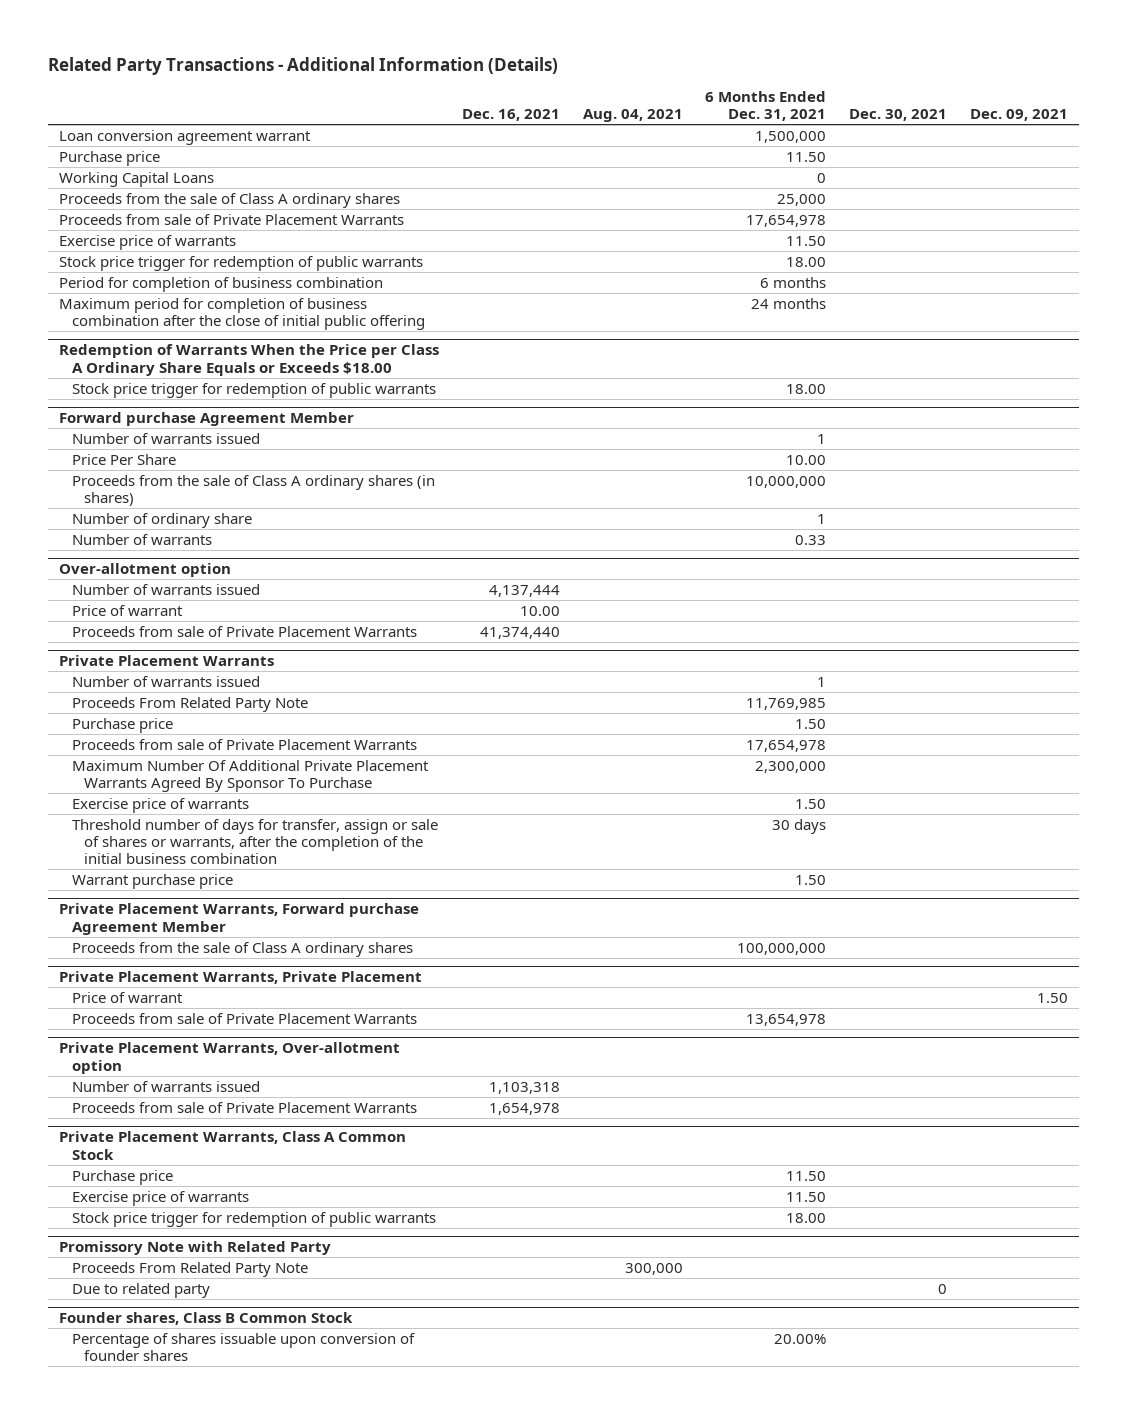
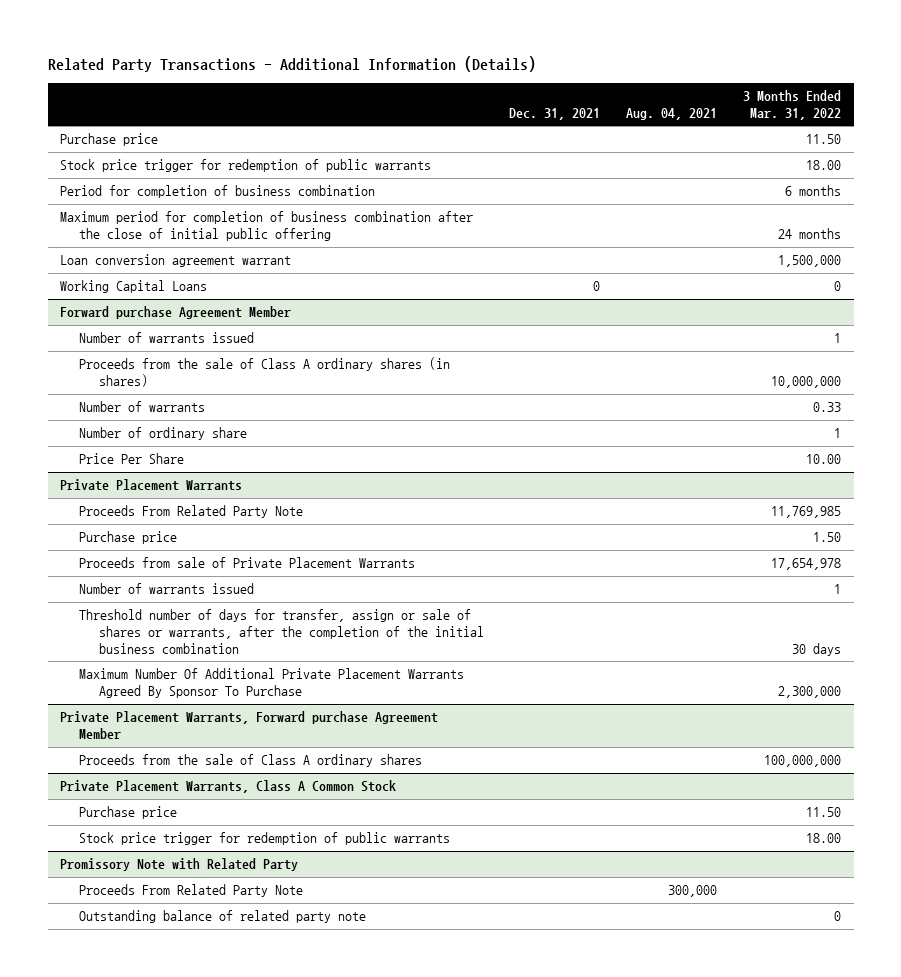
- | Dec. 16, 2021 | Aug. 04, 2021 | 6 Months Ended Dec. 31, 2021 | Dec. 30, 2021 | Dec. 09, 2021
+ | Dec. 31, 2021 | Aug. 04, 2021 | 3 Months Ended Mar. 31, 2022
- Proceeds from the sale of Class A ordinary shares | | | 25,000 | |
- Proceeds from sale of Private Placement Warrants | | | 17,654,978 | |
- Exercise price of warrants | | | 11.50 | |
- Redemption of Warrants When the Price per Class A Ordinary Share Equals or Exceeds $18.00
- Stock price trigger for redemption of public warrants | | | 18.00 | |
moved down: Loan conversion agreement warrant | | | 1,500,000
moved down: Working Capital Loans | 0 | | 0
- Over-allotment option
- Number of warrants issued | 4,137,444 | | | |
- Price of warrant | 10.00 | | | |
- Proceeds from sale of Private Placement Warrants | 41,374,440 | | | |
@ Forward purchase Agreement Member
moved down: Number of ordinary share | | | 1
moved down: Price Per Share | | | 10.00
@ Private Placement Warrants
- Exercise price of warrants | | | 1.50 | |
moved down: Number of warrants issued | | | 1
- Warrant purchase price | | | 1.50 | |
moved down: Maximum Number Of Additional Private Placement Warrants Agreed By Sponsor To Purchase | | | 2,300,000
- Private Placement Warrants, Private Placement
- Price of warrant | | | | | 1.50
- Proceeds from sale of Private Placement Warrants | | | 13,654,978 | |
- Private Placement Warrants, Over-allotment option
- Number of warrants issued | 1,103,318 | | | |
- Proceeds from sale of Private Placement Warrants | 1,654,978 | | | |
@ Private Placement Warrants, Class A Common Stock
- Exercise price of warrants | | | 11.50 | |
@ Promissory Note with Related Party
- Due to related party | | | | 0 |
- Founder shares, Class B Common Stock
- Percentage of shares issuable upon conversion of founder shares | | | 20.00% | |
@ Promissory Note with Related Party
+ Outstanding balance of related party note | | | 0

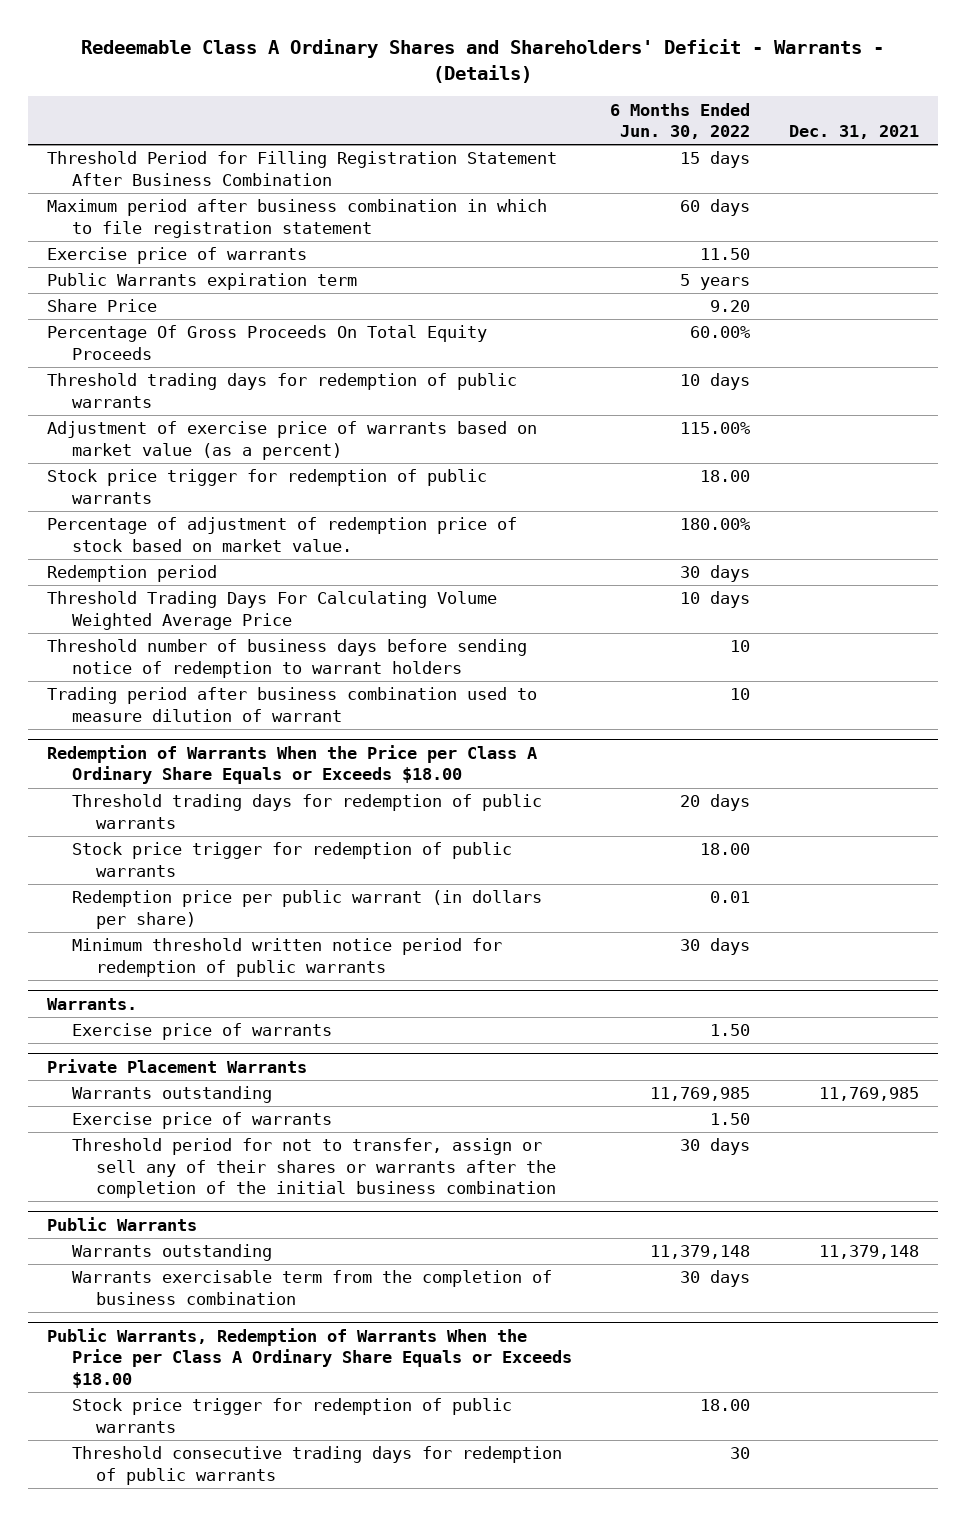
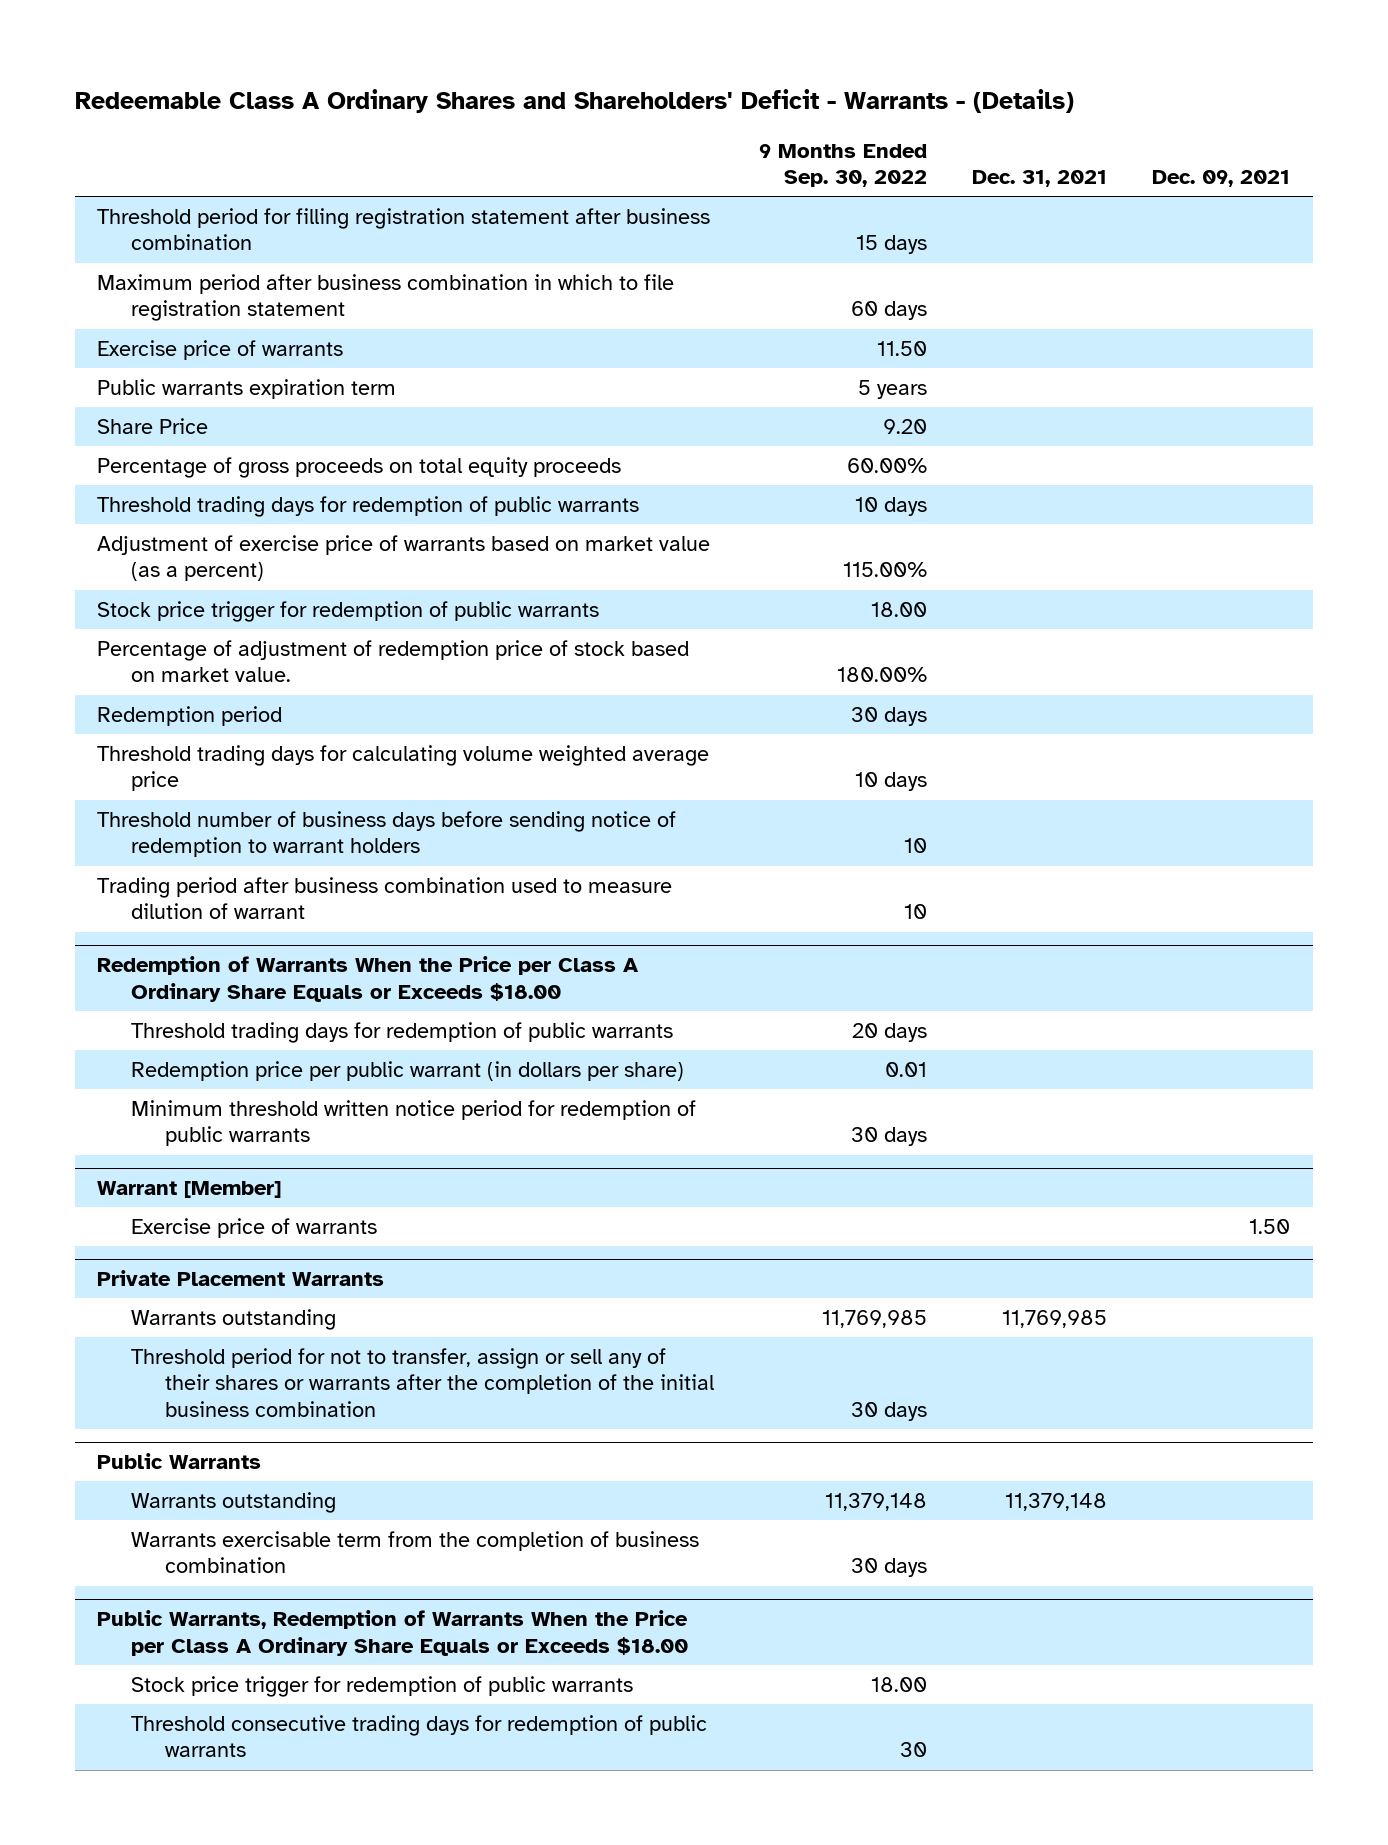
- | 6 Months Ended Jun. 30, 2022 | Dec. 31, 2021
+ | 9 Months Ended Sep. 30, 2022 | Dec. 31, 2021 | Dec. 09, 2021
- Threshold Period for Filling Registration Statement After Business Combination | 15 days |
+ Threshold period for filling registration statement after business combination | 15 days | |
- Public Warrants expiration term | 5 years |
+ Public warrants expiration term | 5 years | |
- Percentage Of Gross Proceeds On Total Equity Proceeds | 60.00% |
+ Percentage of gross proceeds on total equity proceeds | 60.00% | |
- Threshold Trading Days For Calculating Volume Weighted Average Price | 10 days |
+ Threshold trading days for calculating volume weighted average price | 10 days | |
@ Redemption of Warrants When the Price per Class A Ordinary Share Equals or Exceeds $18.00
- Stock price trigger for redemption of public warrants | 18.00 |
- Warrants.
+ Warrant [Member]
@ Private Placement Warrants
- Exercise price of warrants | 1.50 |

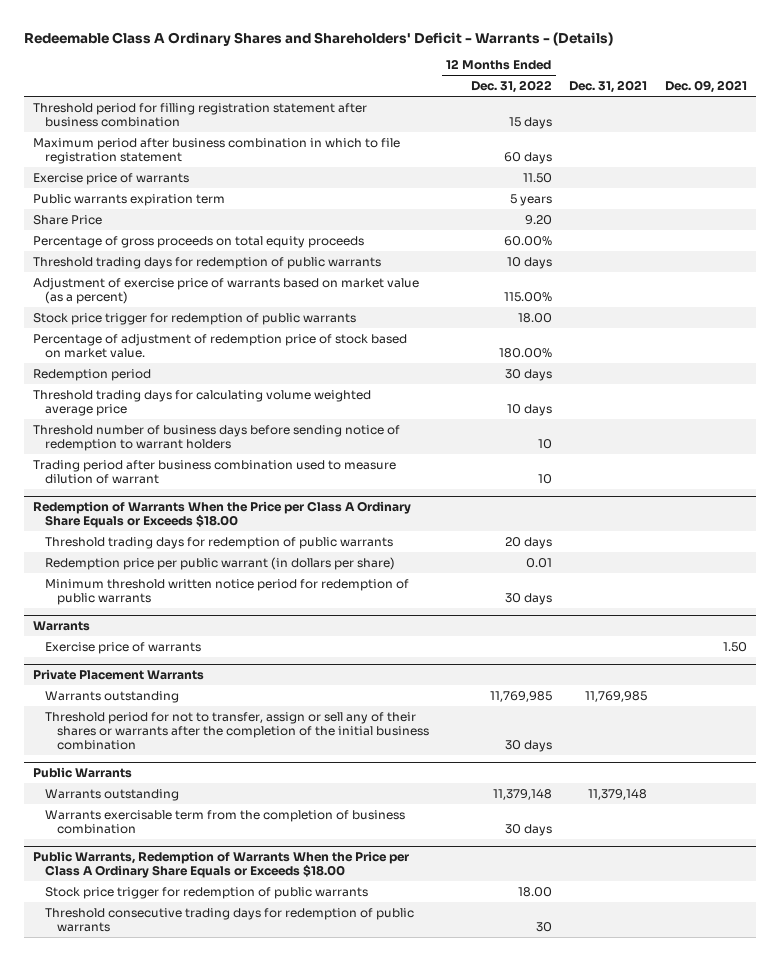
- | 9 Months Ended Sep. 30, 2022 | Dec. 31, 2021 | Dec. 09, 2021
+ | 12 Months Ended Dec. 31, 2022 | Dec. 31, 2021 | Dec. 09, 2021
- Warrant [Member]
+ Warrants

